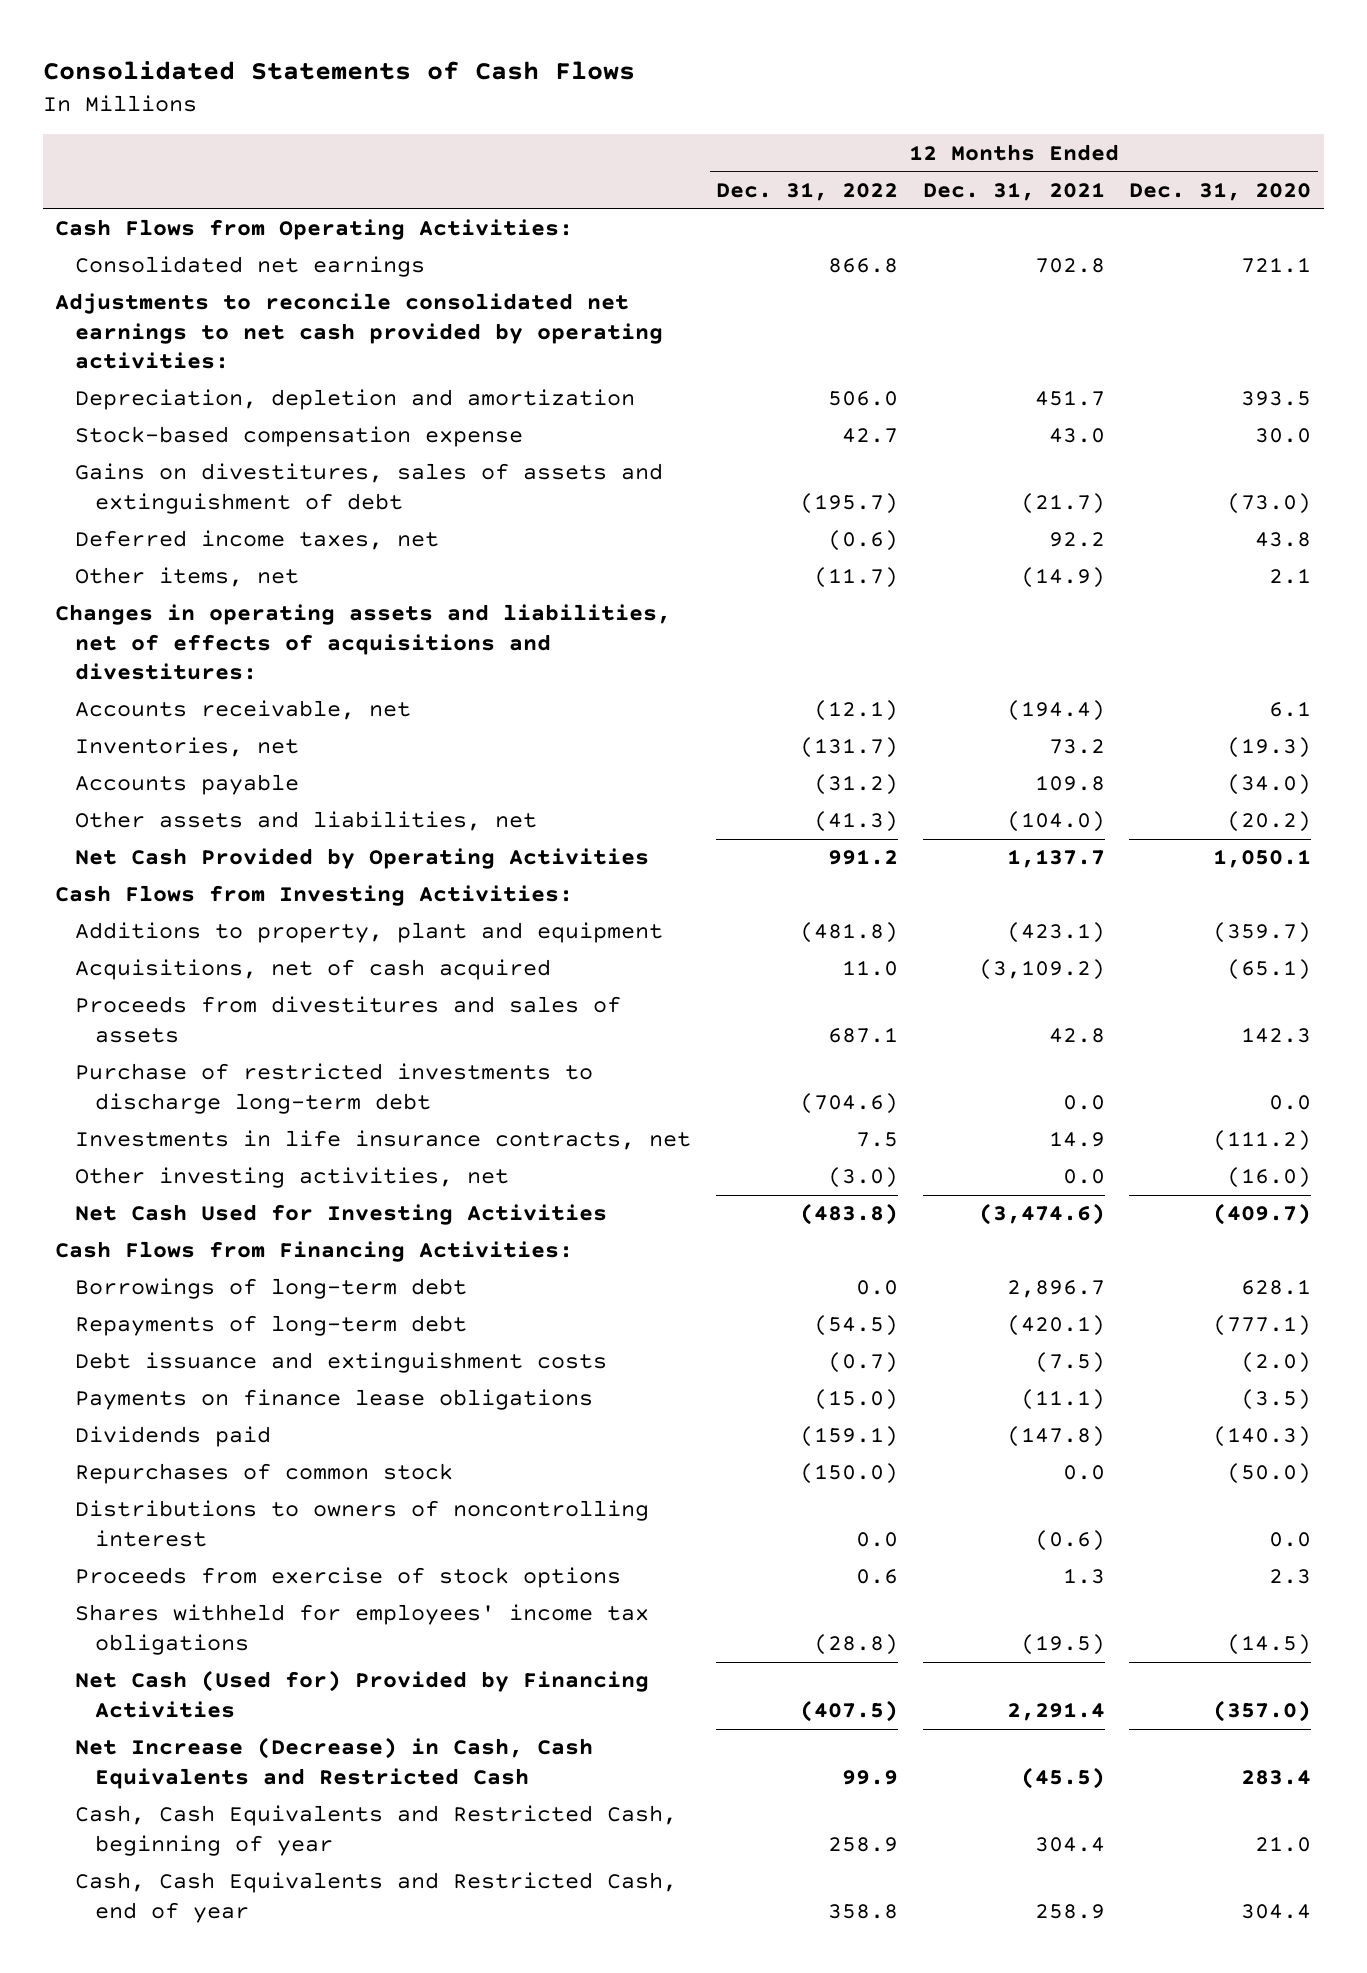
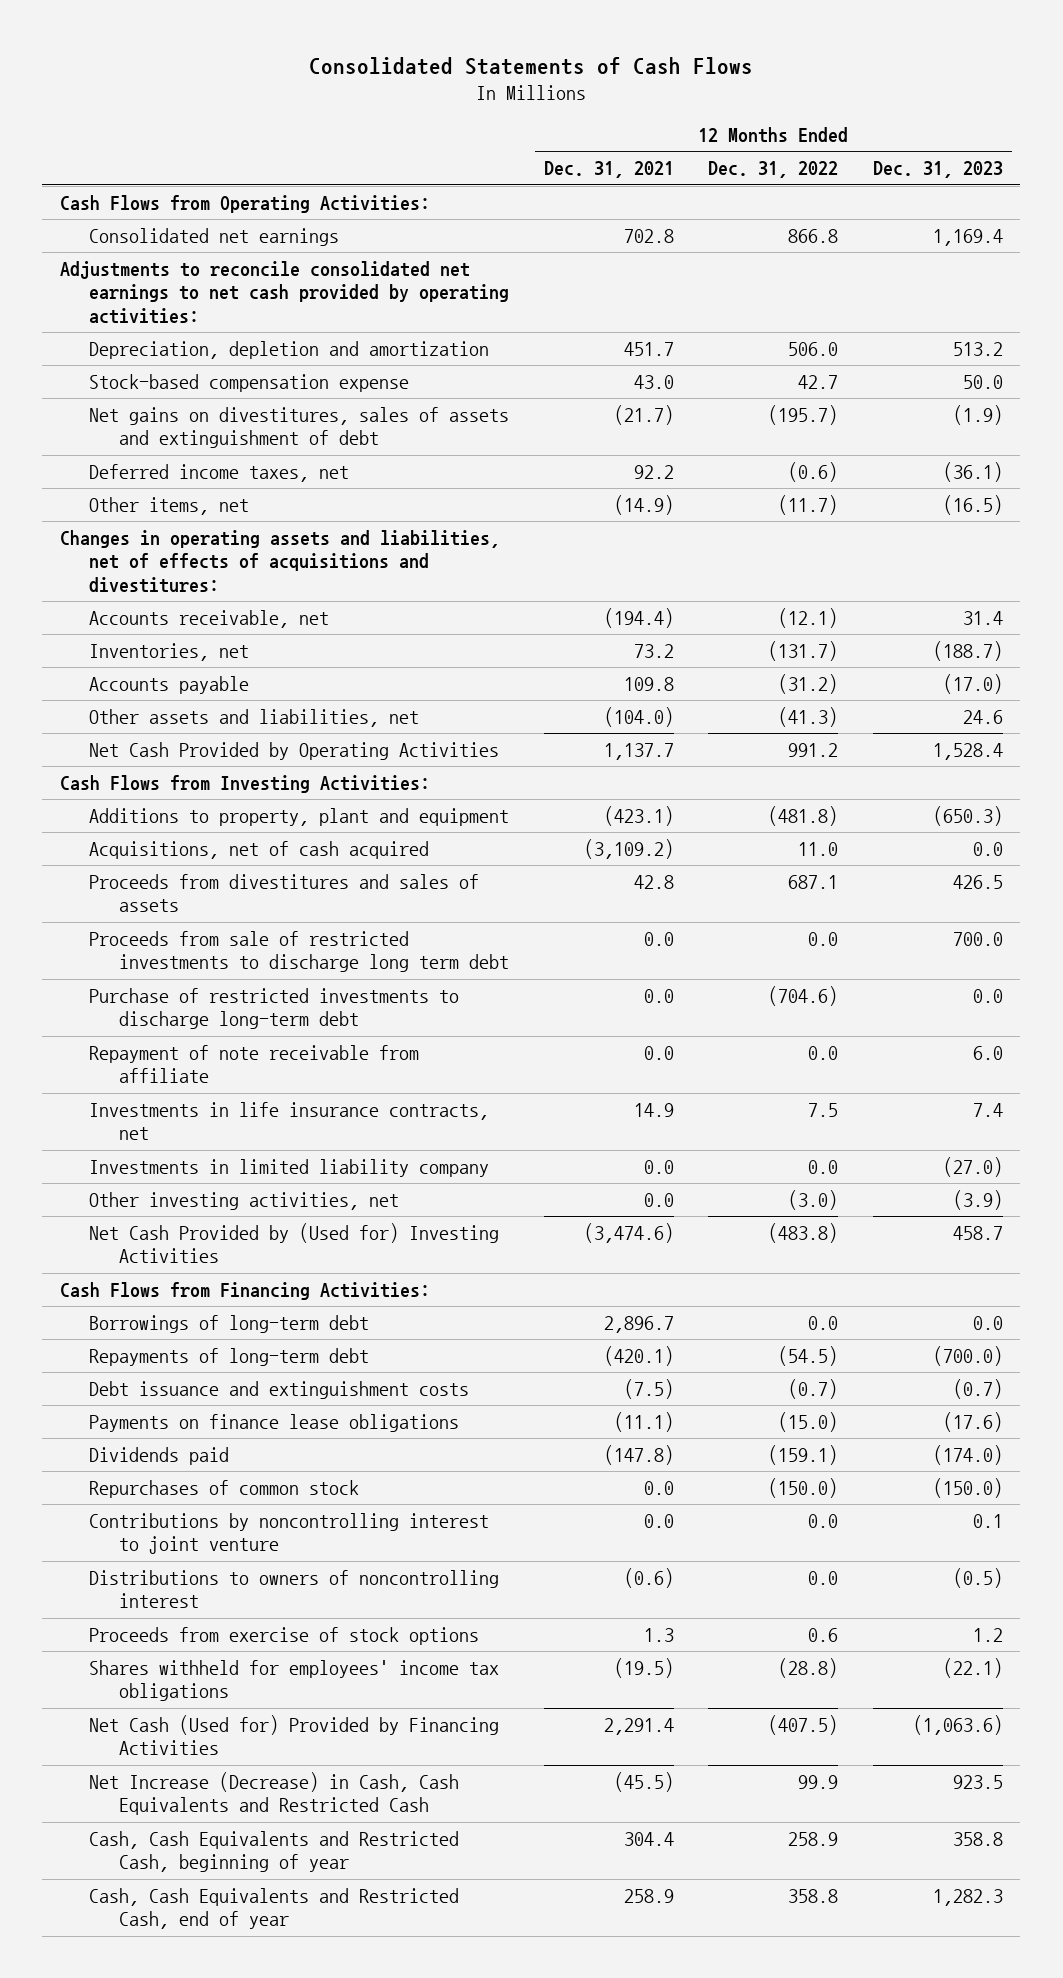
- | 12 Months Ended Dec. 31, 2022 | 12 Months Ended Dec. 31, 2021 | 12 Months Ended Dec. 31, 2020
+ | 12 Months Ended Dec. 31, 2021 | 12 Months Ended Dec. 31, 2022 | 12 Months Ended Dec. 31, 2023
- Gains on divestitures, sales of assets and extinguishment of debt | (195.7) | (21.7) | (73.0)
+ Net gains on divestitures, sales of assets and extinguishment of debt | (21.7) | (195.7) | (1.9)
+ Proceeds from sale of restricted investments to discharge long term debt | 0.0 | 0.0 | 700.0
+ Repayment of note receivable from affiliate | 0.0 | 0.0 | 6.0
+ Investments in limited liability company | 0.0 | 0.0 | (27.0)
- Net Cash Used for Investing Activities | (483.8) | (3,474.6) | (409.7)
+ Net Cash Provided by (Used for) Investing Activities | (3,474.6) | (483.8) | 458.7
+ Contributions by noncontrolling interest to joint venture | 0.0 | 0.0 | 0.1

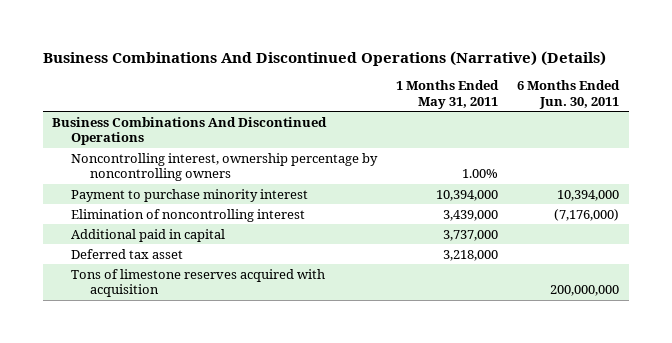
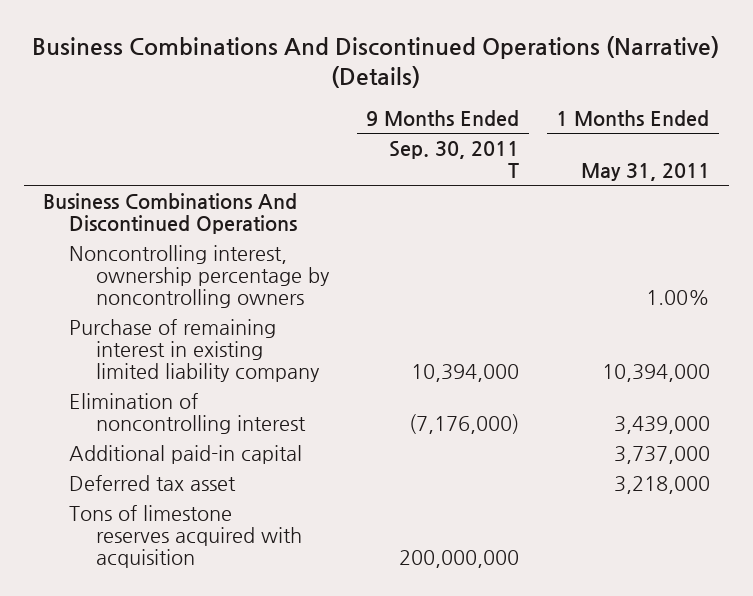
- | 1 Months Ended May 31, 2011 | 6 Months Ended Jun. 30, 2011
+ | 9 Months Ended Sep. 30, 2011 T | 1 Months Ended May 31, 2011
- Payment to purchase minority interest | 10,394,000 | 10,394,000
+ Purchase of remaining interest in existing limited liability company | 10,394,000 | 10,394,000
- Additional paid in capital | 3,737,000 |
+ Additional paid-in capital | | 3,737,000

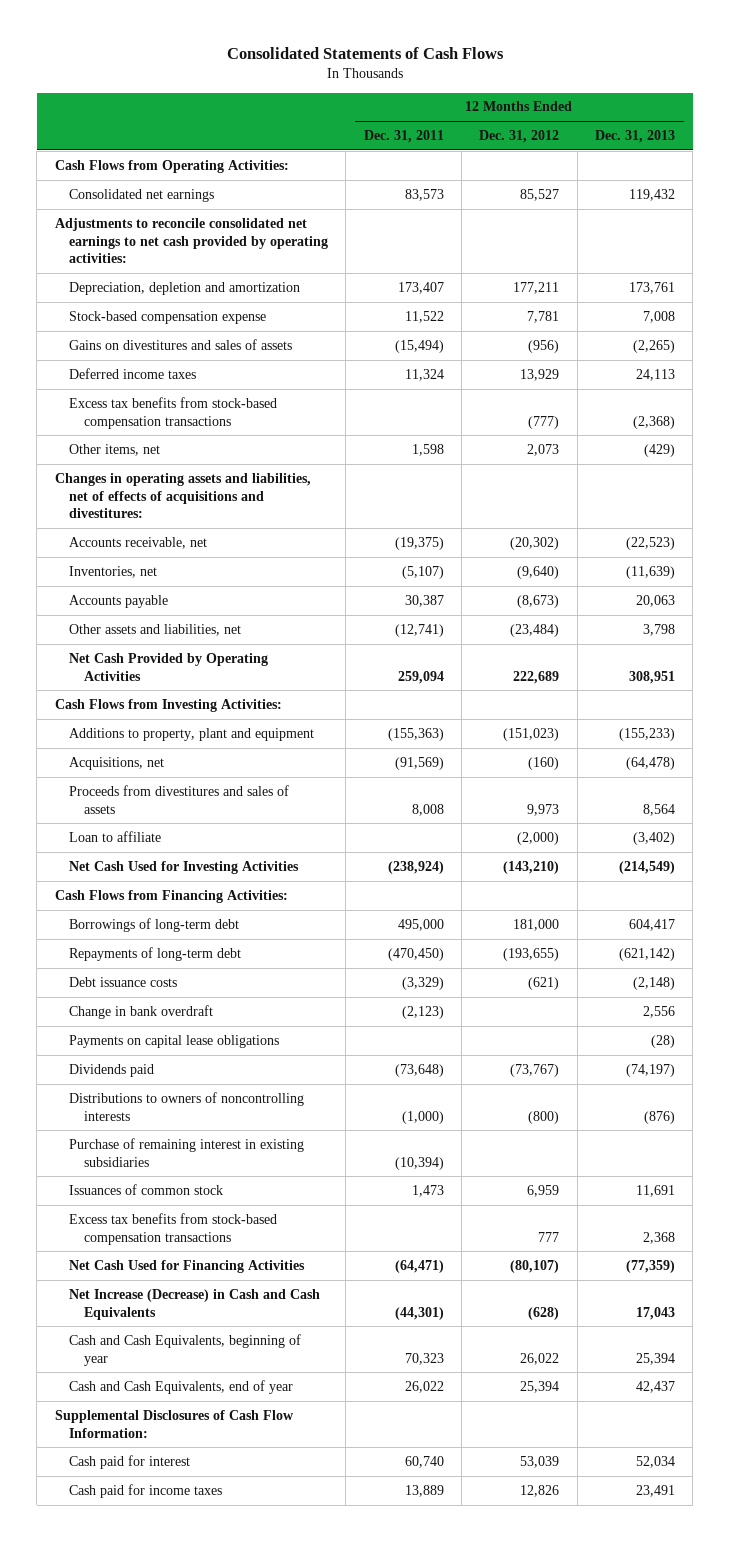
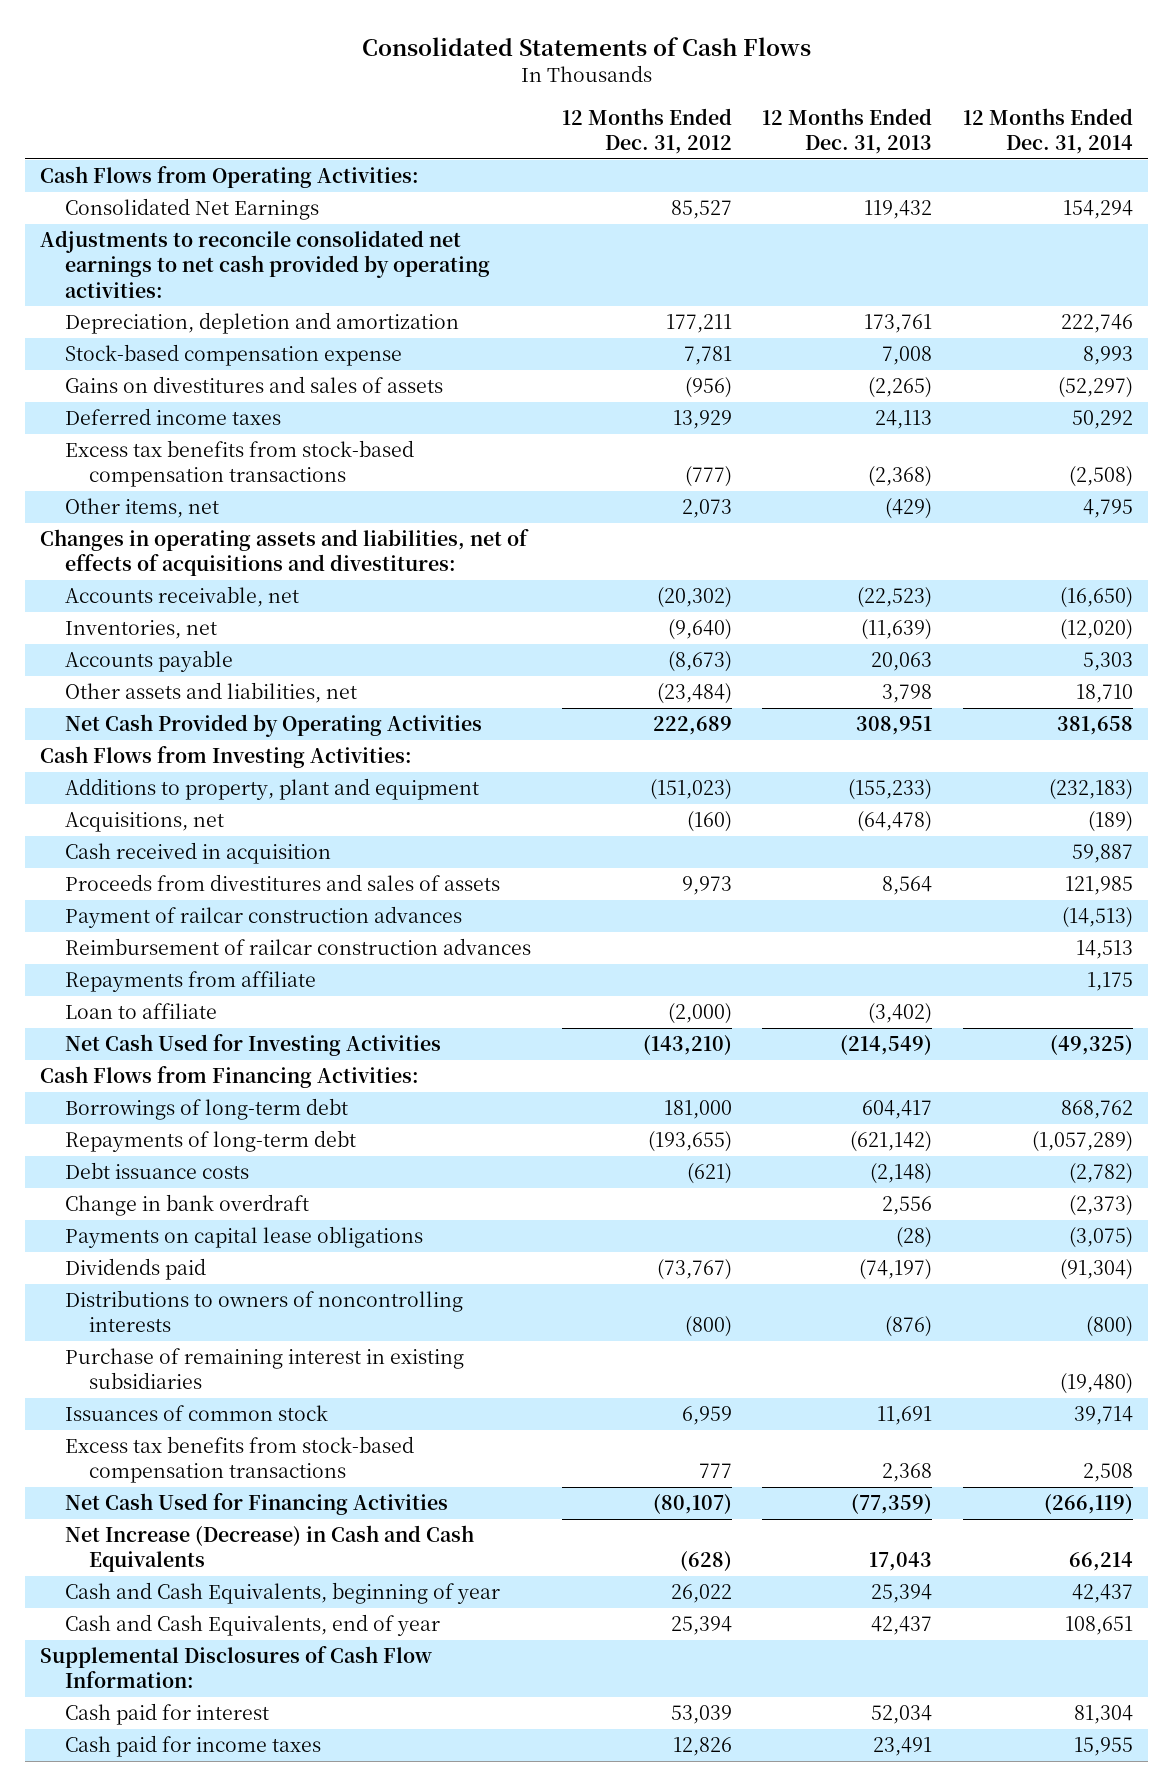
- | 12 Months Ended Dec. 31, 2011 | 12 Months Ended Dec. 31, 2012 | 12 Months Ended Dec. 31, 2013
+ | 12 Months Ended Dec. 31, 2012 | 12 Months Ended Dec. 31, 2013 | 12 Months Ended Dec. 31, 2014
- Consolidated net earnings | 83,573 | 85,527 | 119,432
+ Consolidated Net Earnings | 85,527 | 119,432 | 154,294
+ Cash received in acquisition | | | 59,887
+ Payment of railcar construction advances | | | (14,513)
+ Reimbursement of railcar construction advances | | | 14,513
+ Repayments from affiliate | | | 1,175

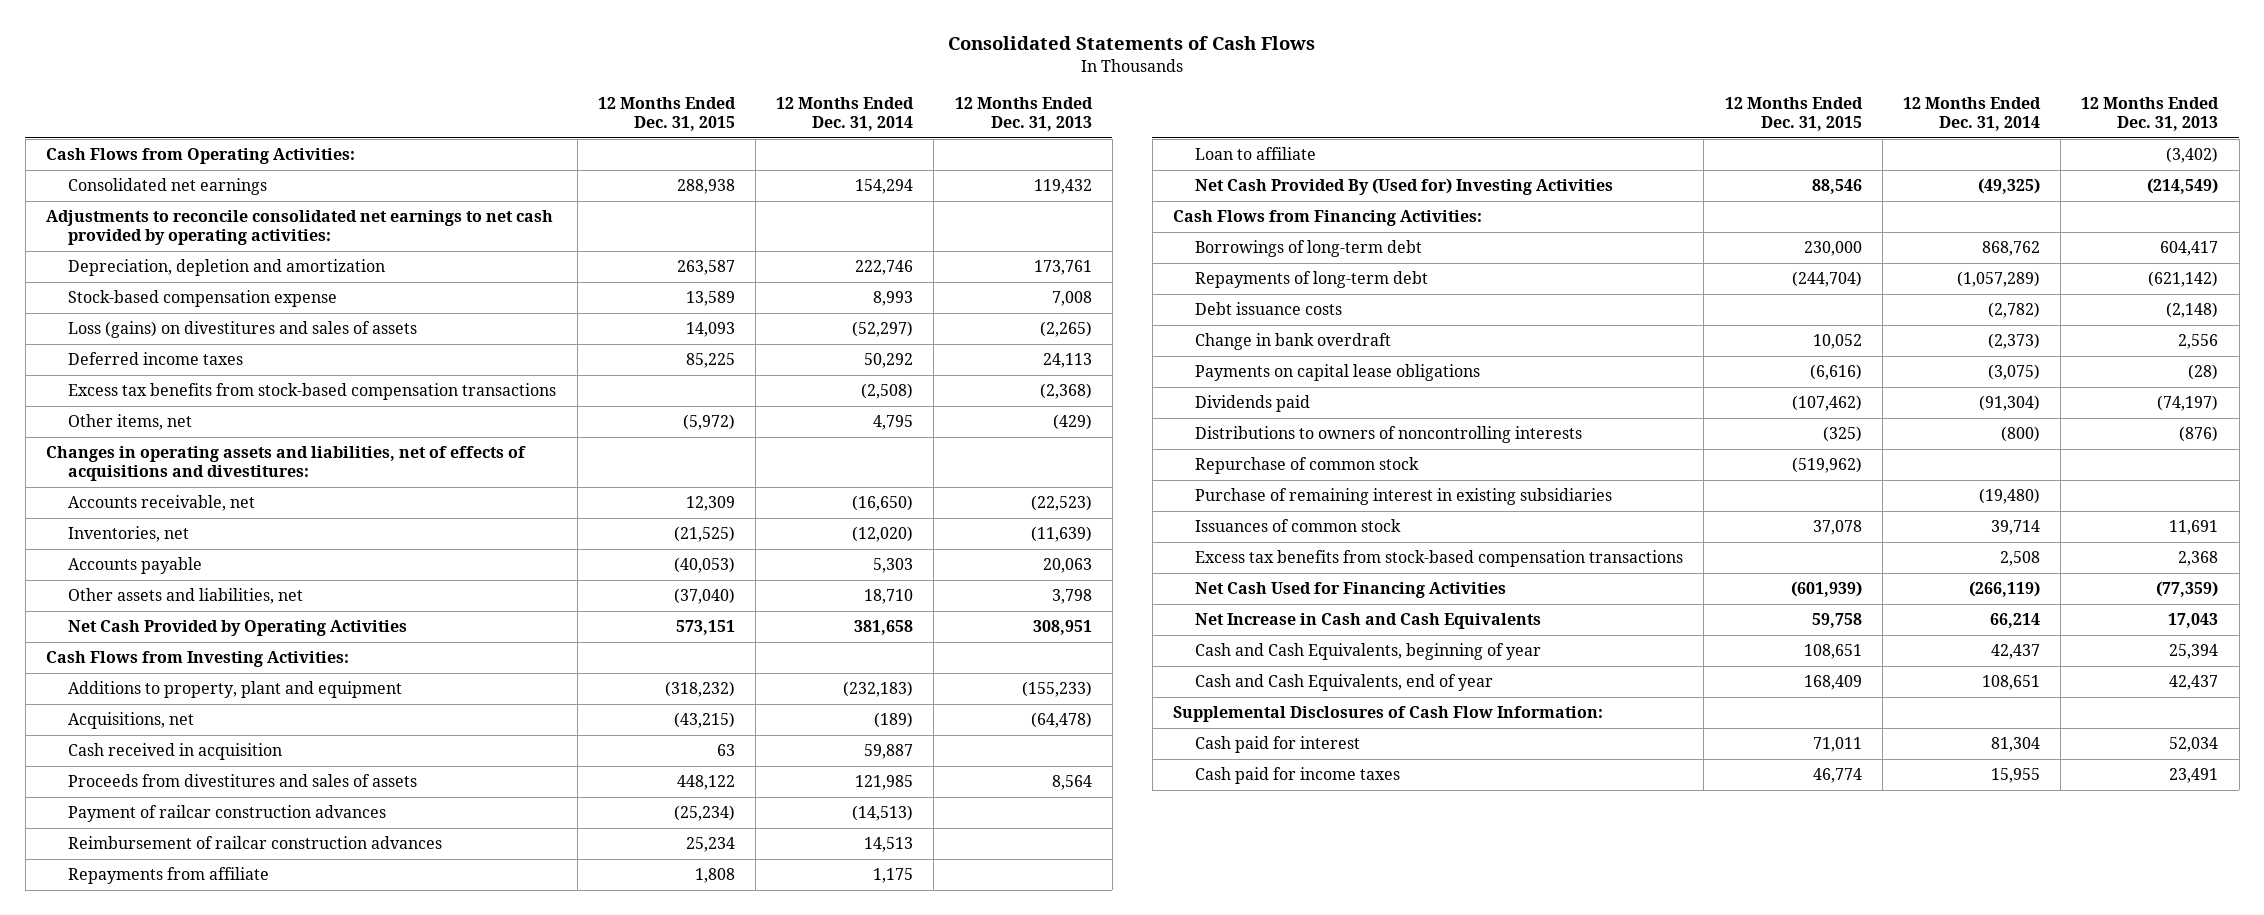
- | 12 Months Ended Dec. 31, 2012 | 12 Months Ended Dec. 31, 2013 | 12 Months Ended Dec. 31, 2014
+ | 12 Months Ended Dec. 31, 2015 | 12 Months Ended Dec. 31, 2014 | 12 Months Ended Dec. 31, 2013
- Consolidated Net Earnings | 85,527 | 119,432 | 154,294
+ Consolidated net earnings | 288,938 | 154,294 | 119,432
- Gains on divestitures and sales of assets | (956) | (2,265) | (52,297)
+ Loss (gains) on divestitures and sales of assets | 14,093 | (52,297) | (2,265)
- Net Cash Used for Investing Activities | (143,210) | (214,549) | (49,325)
+ Net Cash Provided By (Used for) Investing Activities | 88,546 | (49,325) | (214,549)
+ Repurchase of common stock | (519,962) | |
- Net Increase (Decrease) in Cash and Cash Equivalents | (628) | 17,043 | 66,214
+ Net Increase in Cash and Cash Equivalents | 59,758 | 66,214 | 17,043

